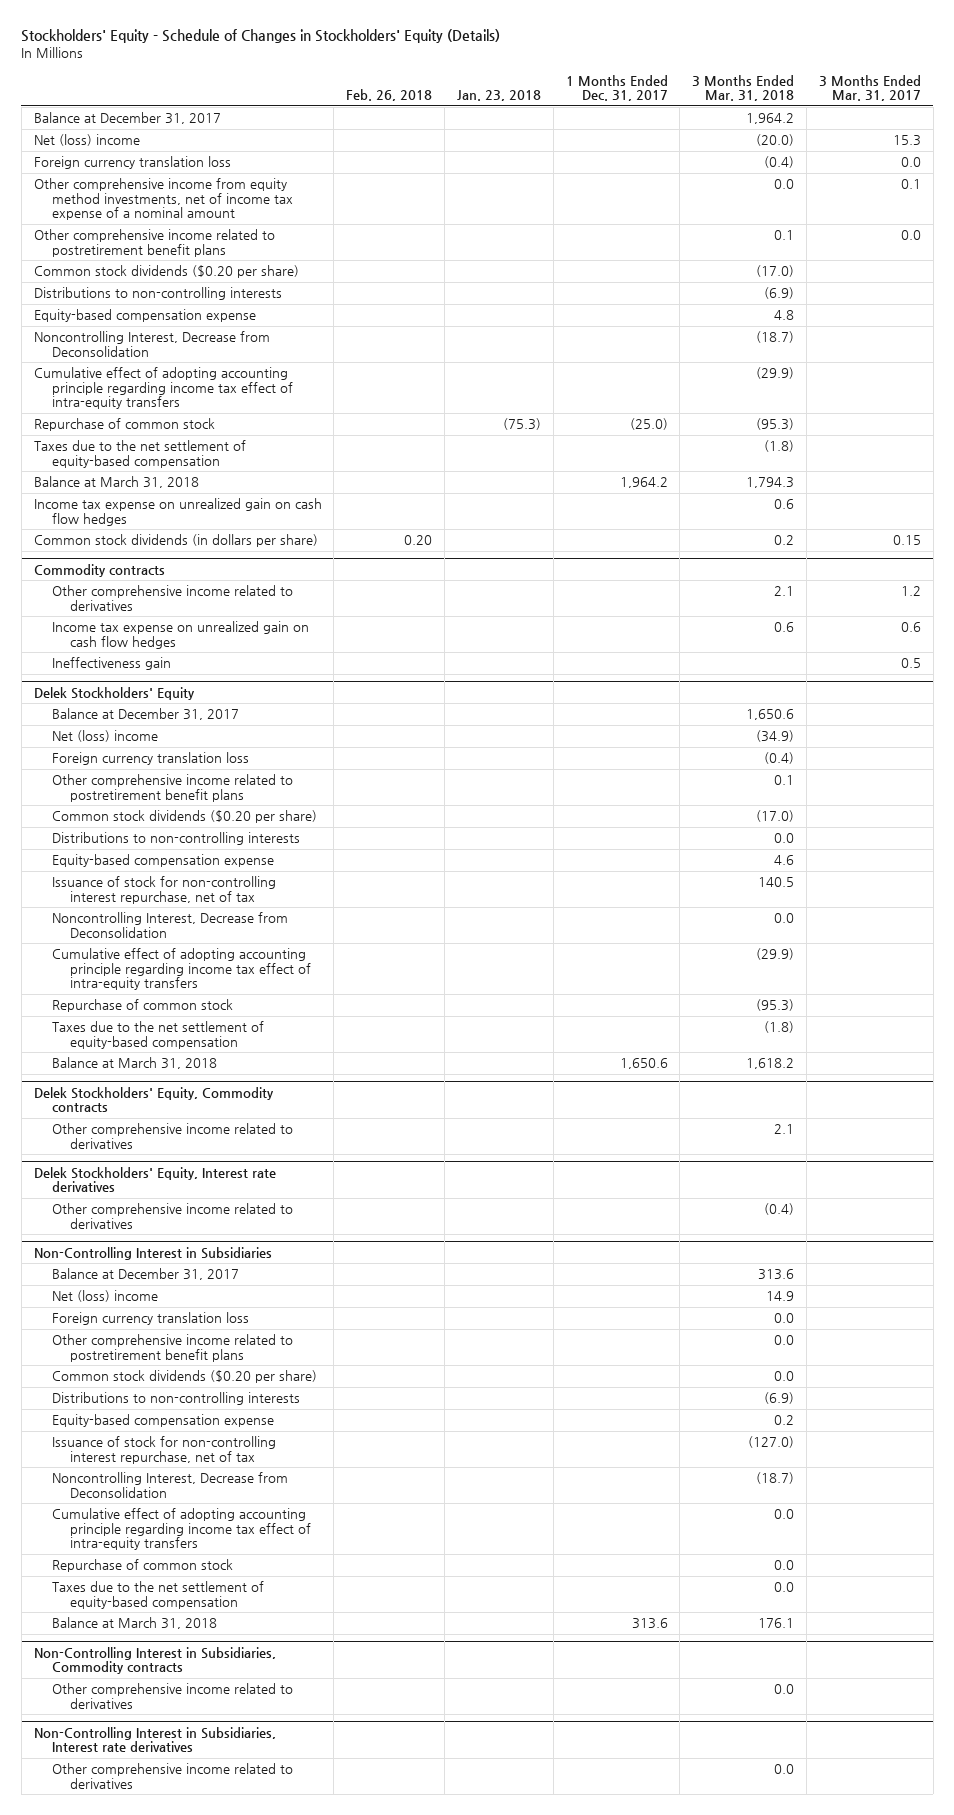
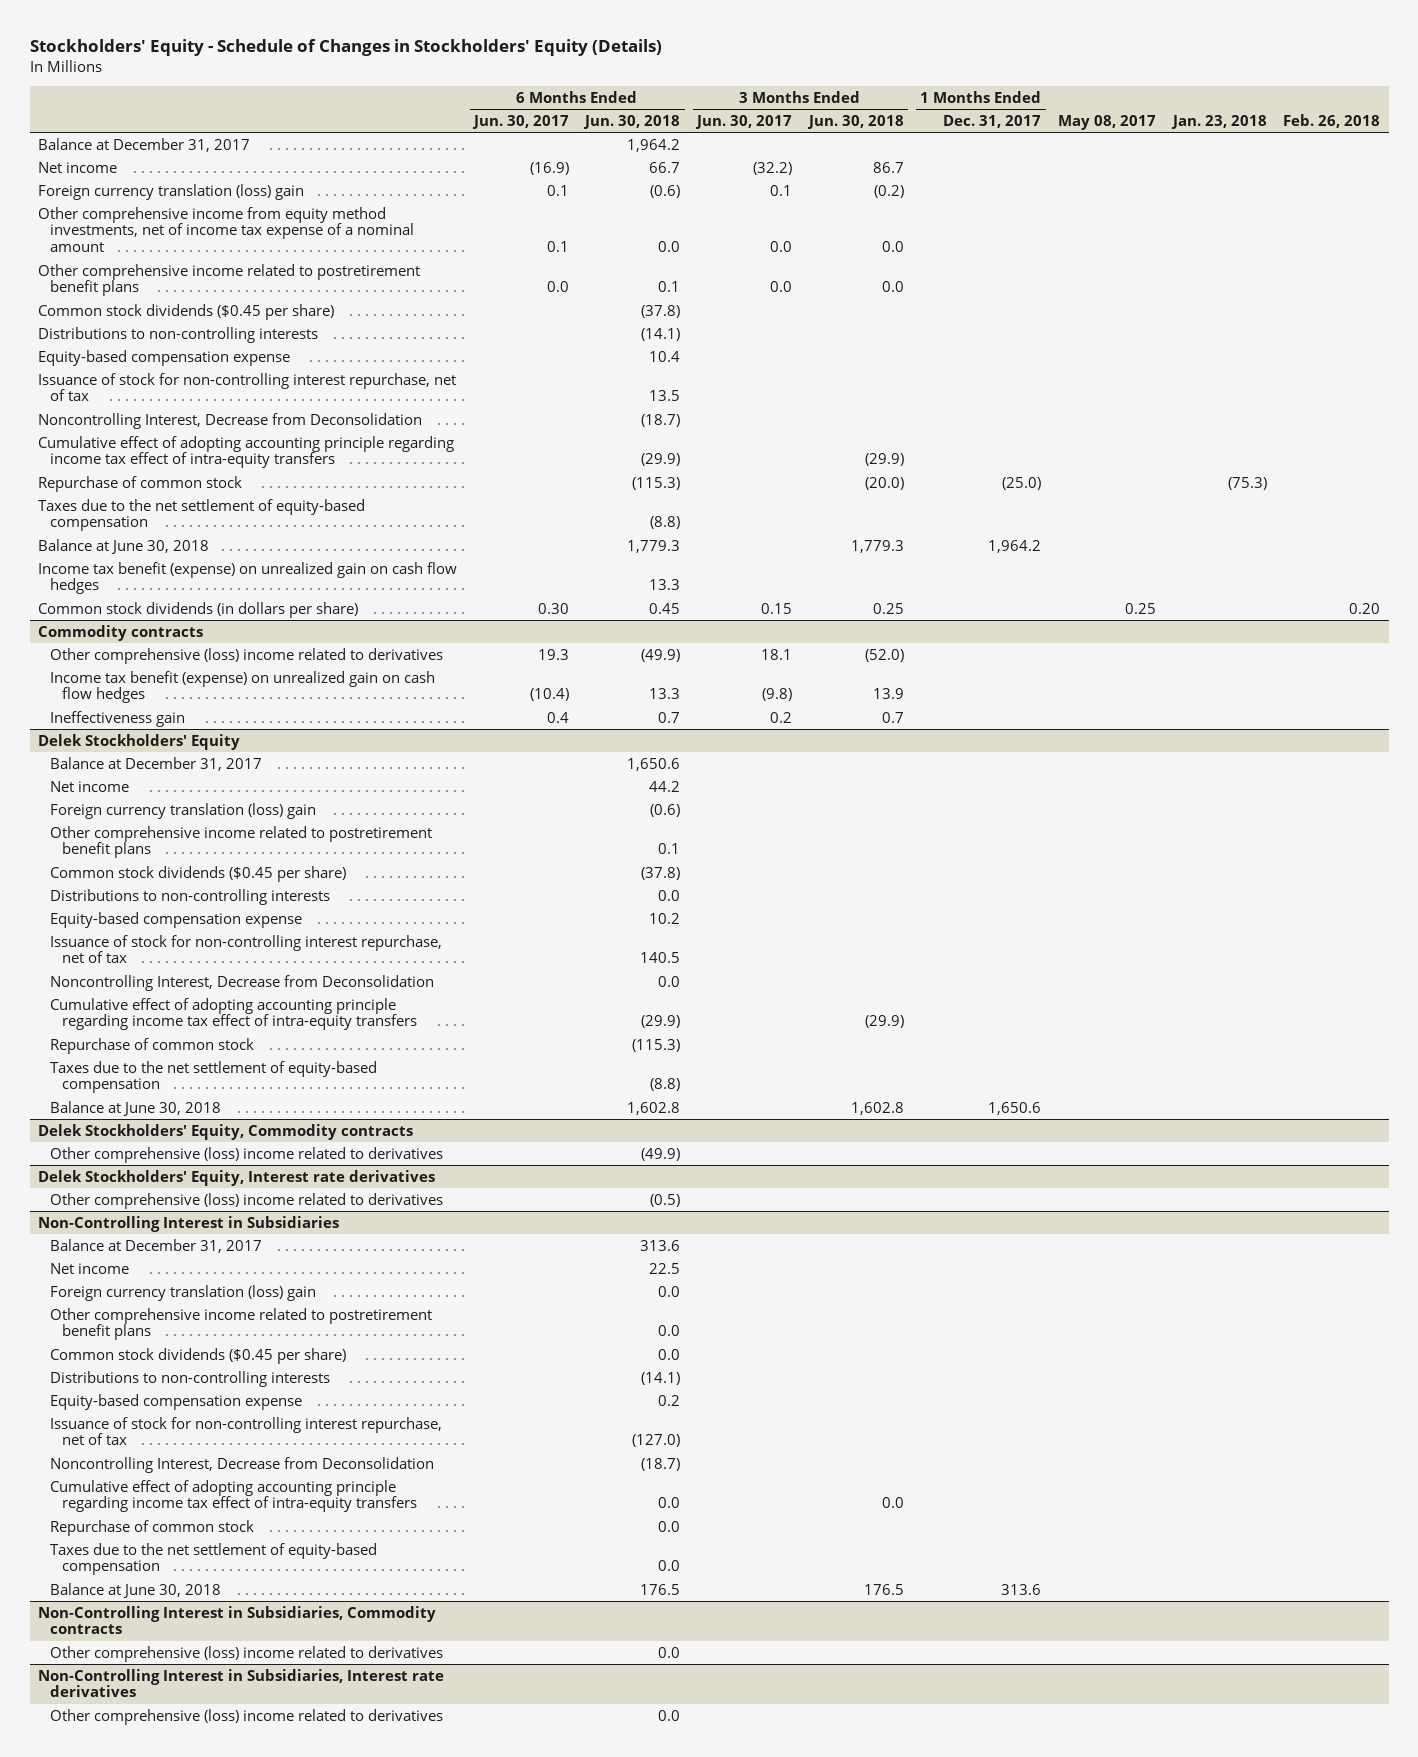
- | Feb. 26, 2018 | Jan. 23, 2018 | 1 Months Ended Dec. 31, 2017 | 3 Months Ended Mar. 31, 2018 | 3 Months Ended Mar. 31, 2017
+ | 6 Months Ended Jun. 30, 2017 | 6 Months Ended Jun. 30, 2018 | 3 Months Ended Jun. 30, 2017 | 3 Months Ended Jun. 30, 2018 | 1 Months Ended Dec. 31, 2017 | May 08, 2017 | Jan. 23, 2018 | Feb. 26, 2018
- Net (loss) income | | | | (20.0) | 15.3
- Foreign currency translation loss | | | | (0.4) | 0.0
+ Net income | (16.9) | 66.7 | (32.2) | 86.7 | | | |
+ Foreign currency translation (loss) gain | 0.1 | (0.6) | 0.1 | (0.2) | | | |
- Common stock dividends ($0.20 per share) | | | | (17.0) |
+ Common stock dividends ($0.45 per share) | | (37.8) | | | | | |
+ Issuance of stock for non-controlling interest repurchase, net of tax | | 13.5 | | | | | |
- Balance at March 31, 2018 | | | 1,964.2 | 1,794.3 |
- Income tax expense on unrealized gain on cash flow hedges | | | | 0.6 |
+ Balance at June 30, 2018 | | 1,779.3 | | 1,779.3 | 1,964.2 | | |
+ Income tax benefit (expense) on unrealized gain on cash flow hedges | | 13.3 | | | | | |
@ Commodity contracts
- Other comprehensive income related to derivatives | | | | 2.1 | 1.2
- Income tax expense on unrealized gain on cash flow hedges | | | | 0.6 | 0.6
+ Other comprehensive (loss) income related to derivatives | 19.3 | (49.9) | 18.1 | (52.0) | | | |
+ Income tax benefit (expense) on unrealized gain on cash flow hedges | (10.4) | 13.3 | (9.8) | 13.9 | | | |
@ Delek Stockholders' Equity
- Net (loss) income | | | | (34.9) |
- Foreign currency translation loss | | | | (0.4) |
+ Net income | | 44.2 | | | | | |
+ Foreign currency translation (loss) gain | | (0.6) | | | | | |
- Common stock dividends ($0.20 per share) | | | | (17.0) |
+ Common stock dividends ($0.45 per share) | | (37.8) | | | | | |
- Balance at March 31, 2018 | | | 1,650.6 | 1,618.2 |
+ Balance at June 30, 2018 | | 1,602.8 | | 1,602.8 | 1,650.6 | | |
@ Delek Stockholders' Equity, Commodity contracts
- Other comprehensive income related to derivatives | | | | 2.1 |
+ Other comprehensive (loss) income related to derivatives | | (49.9) | | | | | |
@ Delek Stockholders' Equity, Interest rate derivatives
- Other comprehensive income related to derivatives | | | | (0.4) |
+ Other comprehensive (loss) income related to derivatives | | (0.5) | | | | | |
@ Non-Controlling Interest in Subsidiaries
- Net (loss) income | | | | 14.9 |
- Foreign currency translation loss | | | | 0.0 |
+ Net income | | 22.5 | | | | | |
+ Foreign currency translation (loss) gain | | 0.0 | | | | | |
- Common stock dividends ($0.20 per share) | | | | 0.0 |
+ Common stock dividends ($0.45 per share) | | 0.0 | | | | | |
- Balance at March 31, 2018 | | | 313.6 | 176.1 |
+ Balance at June 30, 2018 | | 176.5 | | 176.5 | 313.6 | | |
@ Non-Controlling Interest in Subsidiaries, Commodity contracts
- Other comprehensive income related to derivatives | | | | 0.0 |
+ Other comprehensive (loss) income related to derivatives | | 0.0 | | | | | |
@ Non-Controlling Interest in Subsidiaries, Interest rate derivatives
- Other comprehensive income related to derivatives | | | | 0.0 |
+ Other comprehensive (loss) income related to derivatives | | 0.0 | | | | | |

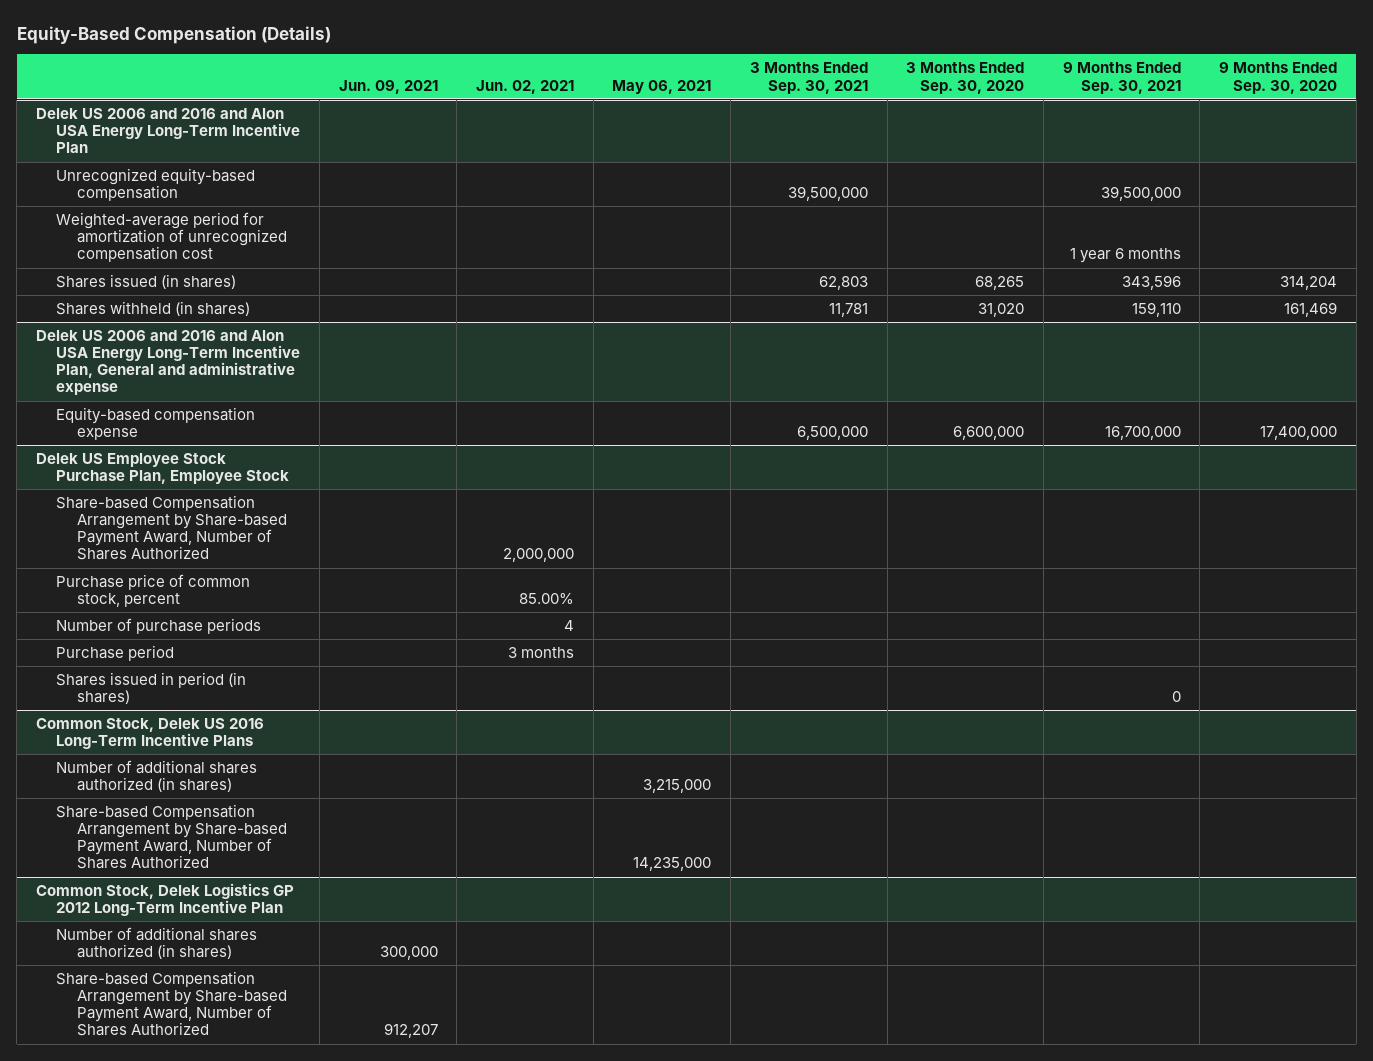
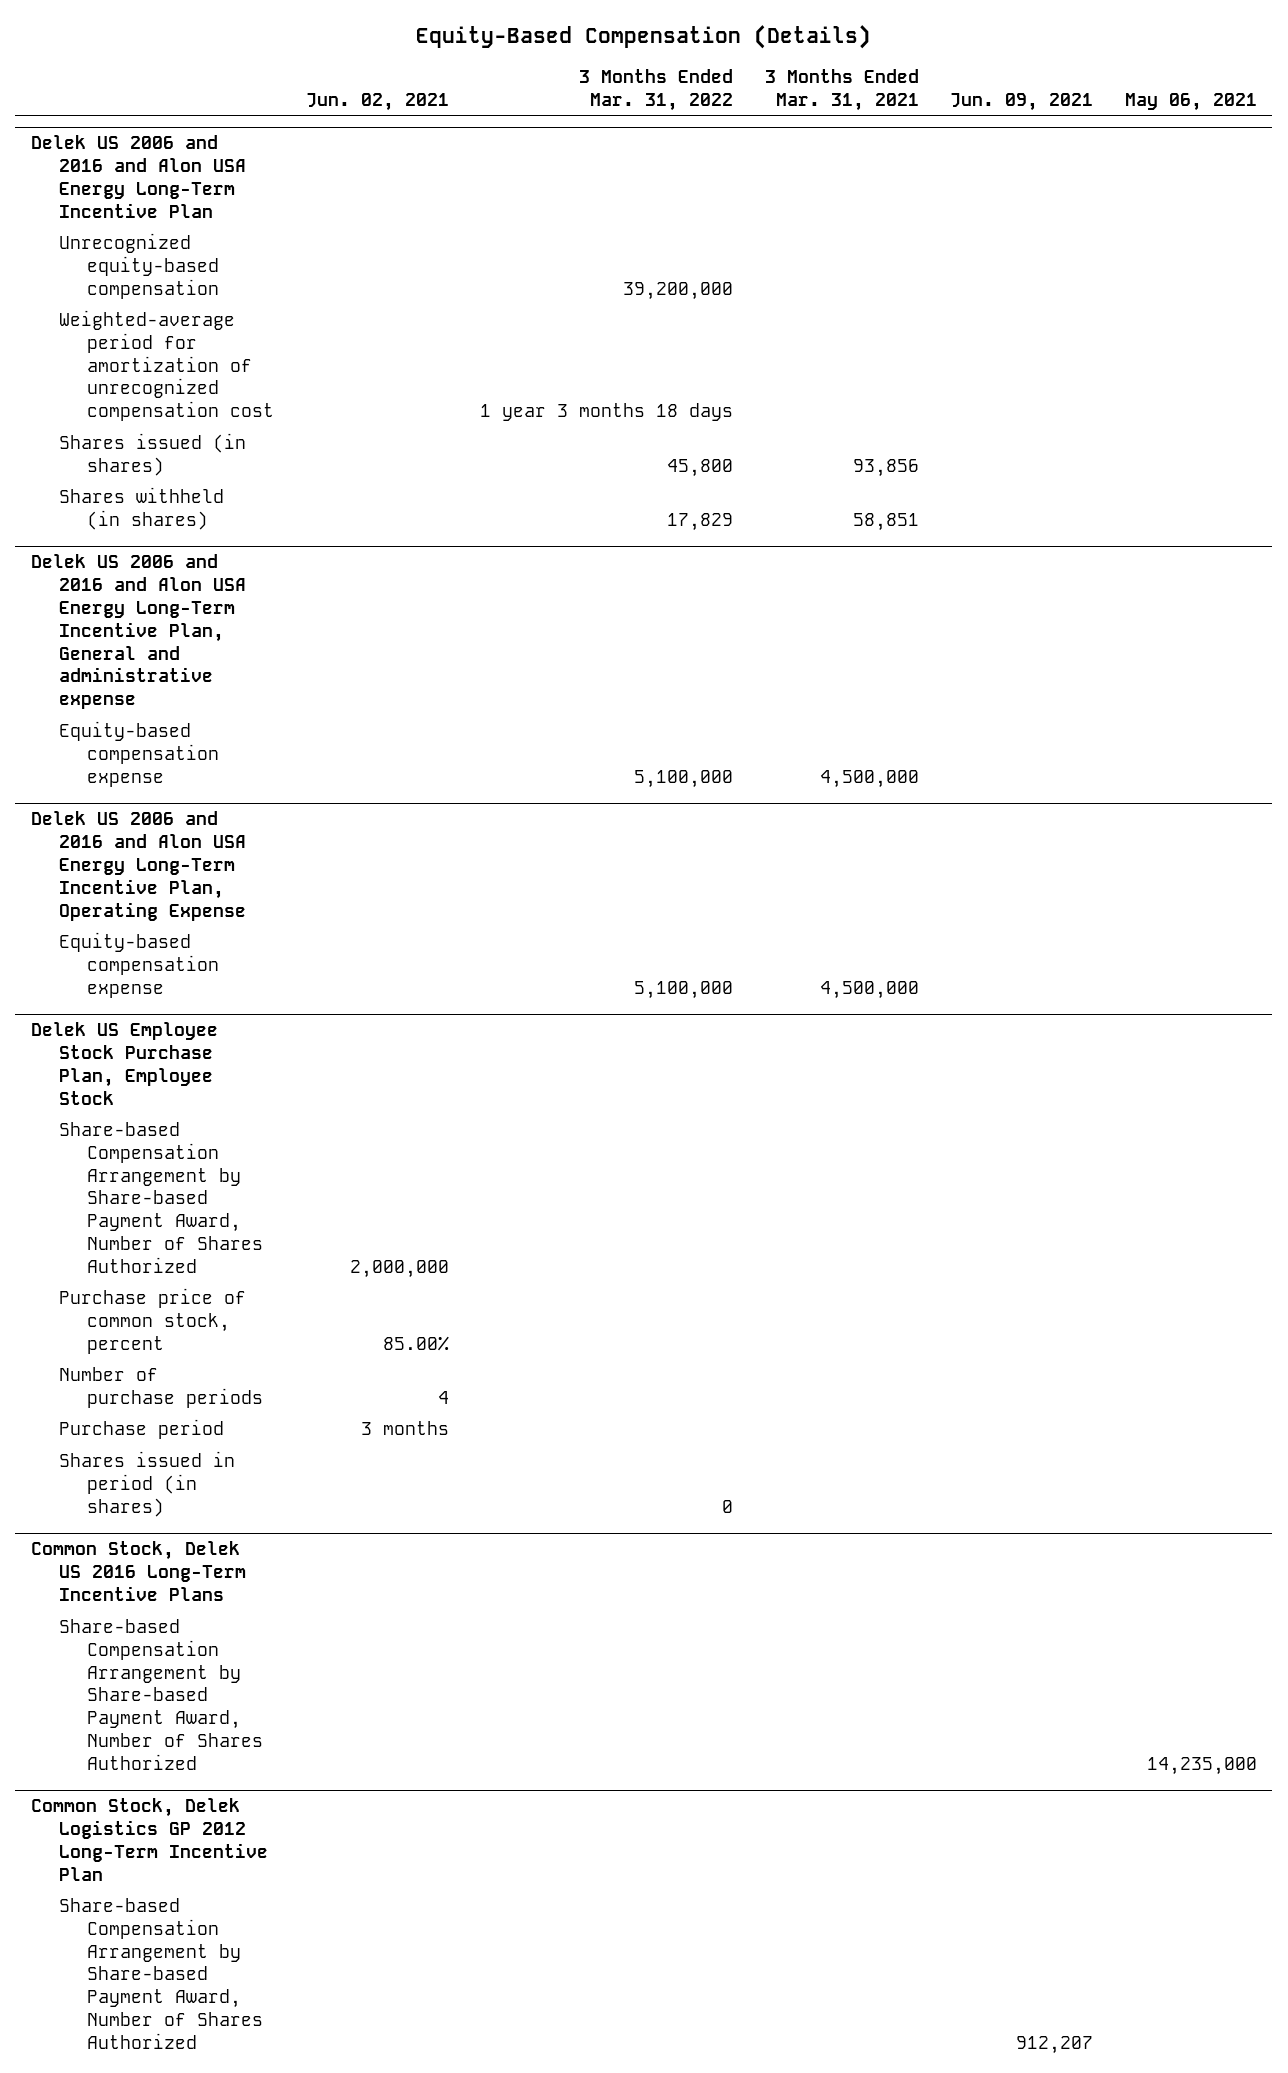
- | Jun. 09, 2021 | Jun. 02, 2021 | May 06, 2021 | 3 Months Ended Sep. 30, 2021 | 3 Months Ended Sep. 30, 2020 | 9 Months Ended Sep. 30, 2021 | 9 Months Ended Sep. 30, 2020
+ | Jun. 02, 2021 | 3 Months Ended Mar. 31, 2022 | 3 Months Ended Mar. 31, 2021 | Jun. 09, 2021 | May 06, 2021
+ Delek US 2006 and 2016 and Alon USA Energy Long-Term Incentive Plan, Operating Expense
+ Equity-based compensation expense | | 5,100,000 | 4,500,000 | |
@ Common Stock, Delek US 2016 Long-Term Incentive Plans
- Number of additional shares authorized (in shares) | | | 3,215,000 | | | |
@ Common Stock, Delek Logistics GP 2012 Long-Term Incentive Plan
- Number of additional shares authorized (in shares) | 300,000 | | | | | |

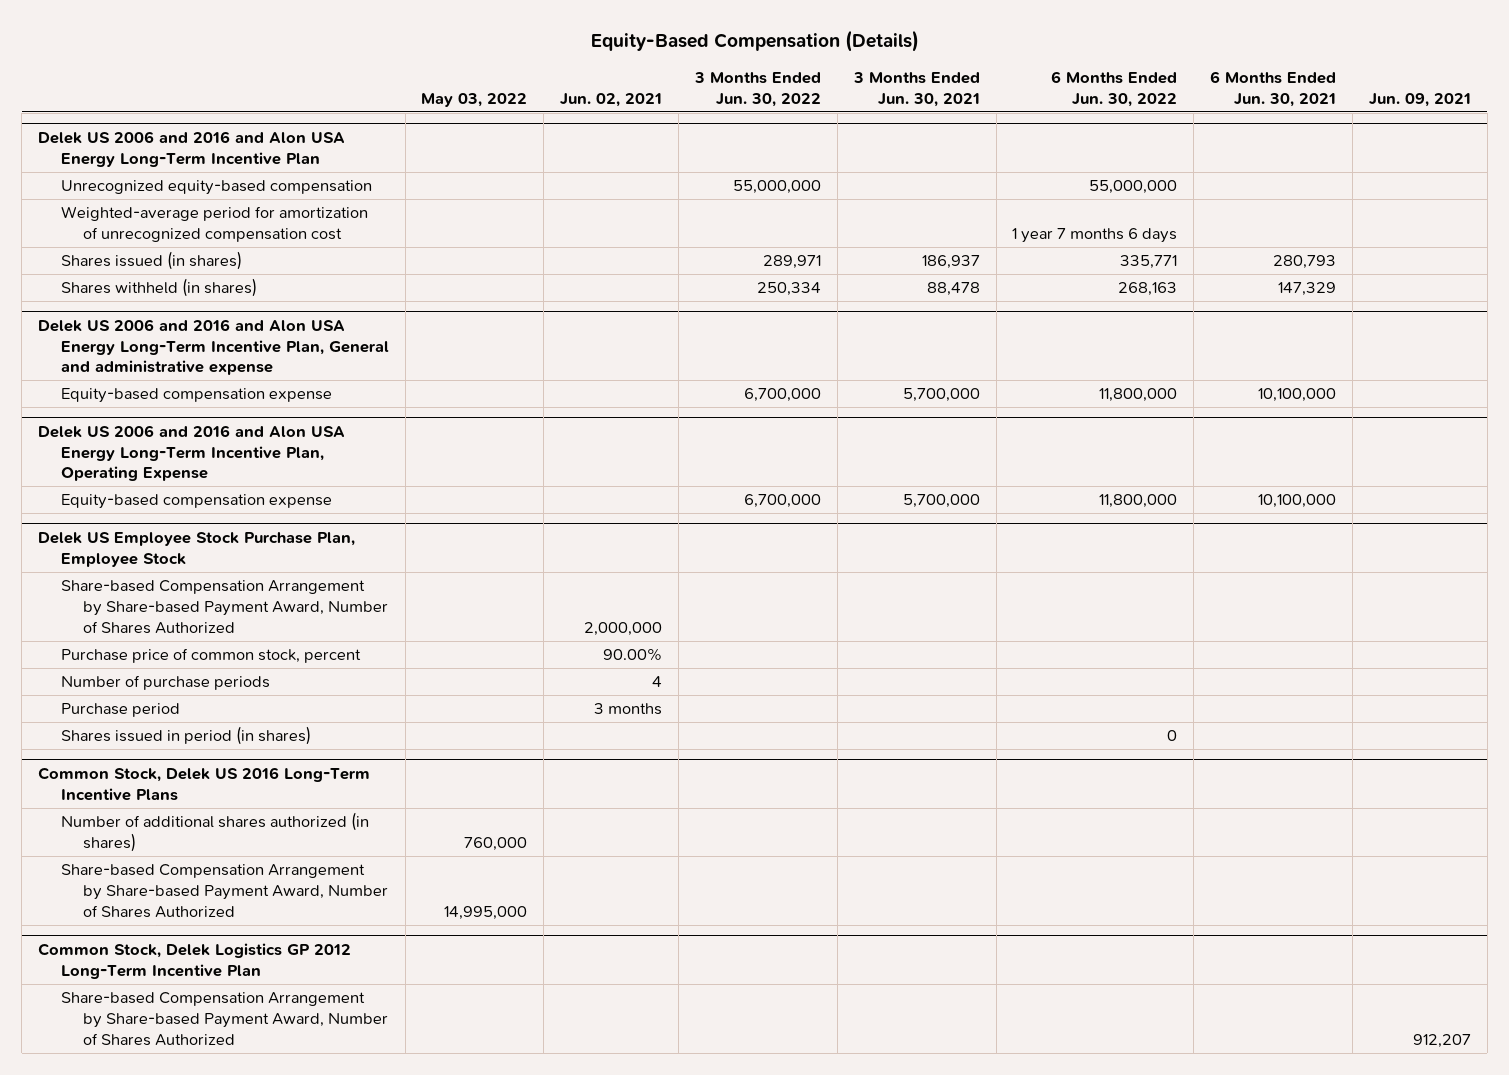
- | Jun. 02, 2021 | 3 Months Ended Mar. 31, 2022 | 3 Months Ended Mar. 31, 2021 | Jun. 09, 2021 | May 06, 2021
+ | May 03, 2022 | Jun. 02, 2021 | 3 Months Ended Jun. 30, 2022 | 3 Months Ended Jun. 30, 2021 | 6 Months Ended Jun. 30, 2022 | 6 Months Ended Jun. 30, 2021 | Jun. 09, 2021
@ Delek US Employee Stock Purchase Plan, Employee Stock
- Purchase price of common stock, percent | 85.00% | | | |
+ Purchase price of common stock, percent | | 90.00% | | | | |
@ Common Stock, Delek US 2016 Long-Term Incentive Plans
+ Number of additional shares authorized (in shares) | 760,000 | | | | | |

